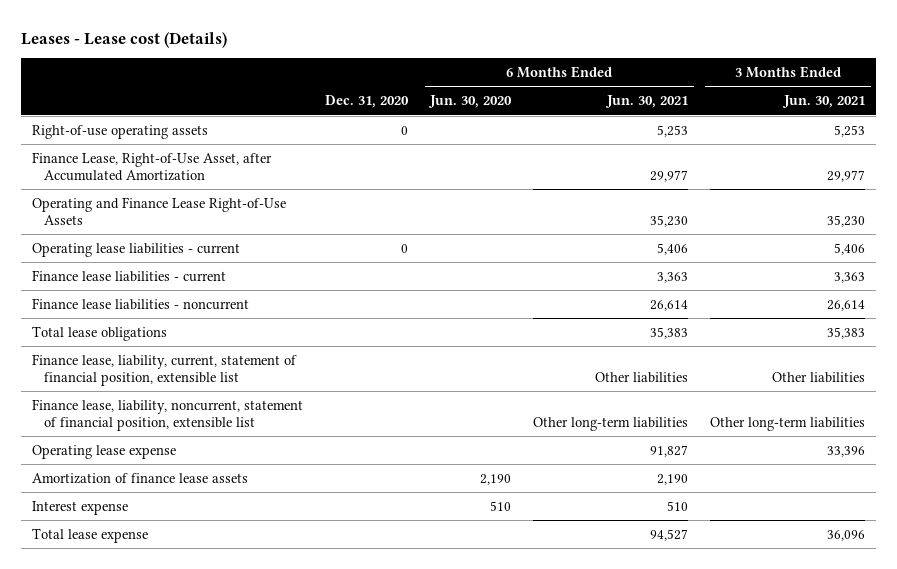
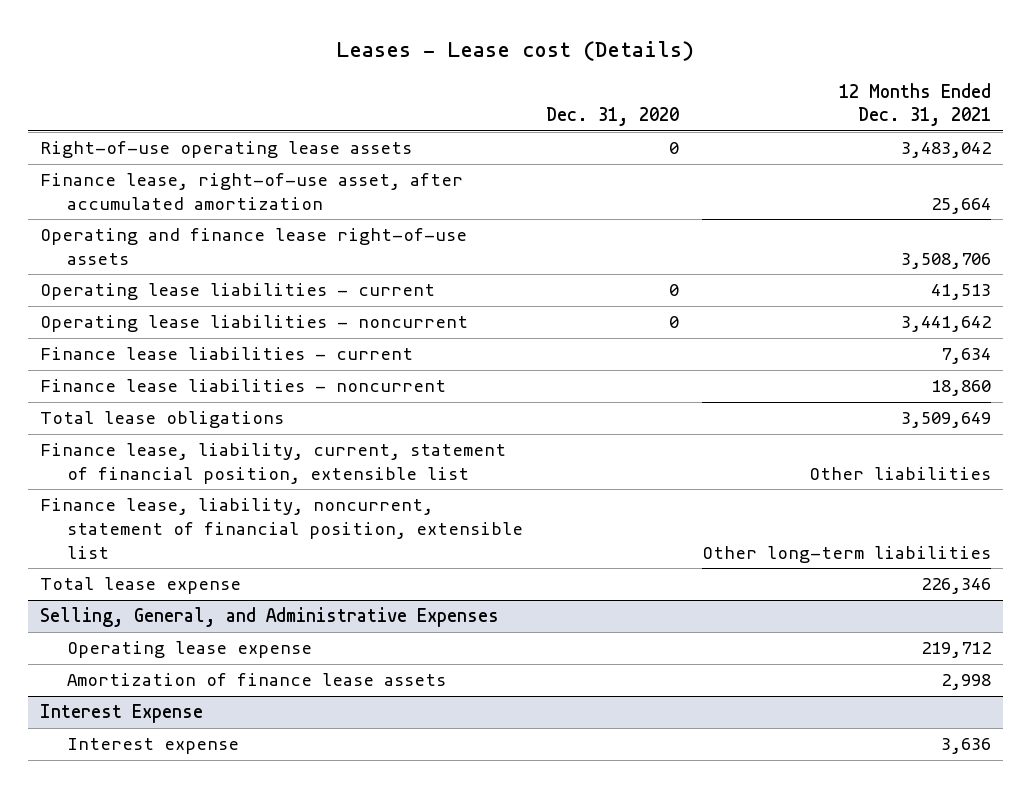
- | Dec. 31, 2020 | 6 Months Ended Jun. 30, 2020 | 6 Months Ended Jun. 30, 2021 | 3 Months Ended Jun. 30, 2021
+ | Dec. 31, 2020 | 12 Months Ended Dec. 31, 2021
- Right-of-use operating assets | 0 | | 5,253 | 5,253
- Finance Lease, Right-of-Use Asset, after Accumulated Amortization | | | 29,977 | 29,977
- Operating and Finance Lease Right-of-Use Assets | | | 35,230 | 35,230
+ Right-of-use operating lease assets | 0 | 3,483,042
+ Finance lease, right-of-use asset, after accumulated amortization | | 25,664
+ Operating and finance lease right-of-use assets | | 3,508,706
+ Operating lease liabilities - noncurrent | 0 | 3,441,642
- Operating lease expense | | | 91,827 | 33,396
- Amortization of finance lease assets | | 2,190 | 2,190 |
- Interest expense | | 510 | 510 |
+ Selling, General, and Administrative Expenses
+ Operating lease expense | | 219,712
+ Amortization of finance lease assets | | 2,998
+ Interest Expense
+ Interest expense | | 3,636

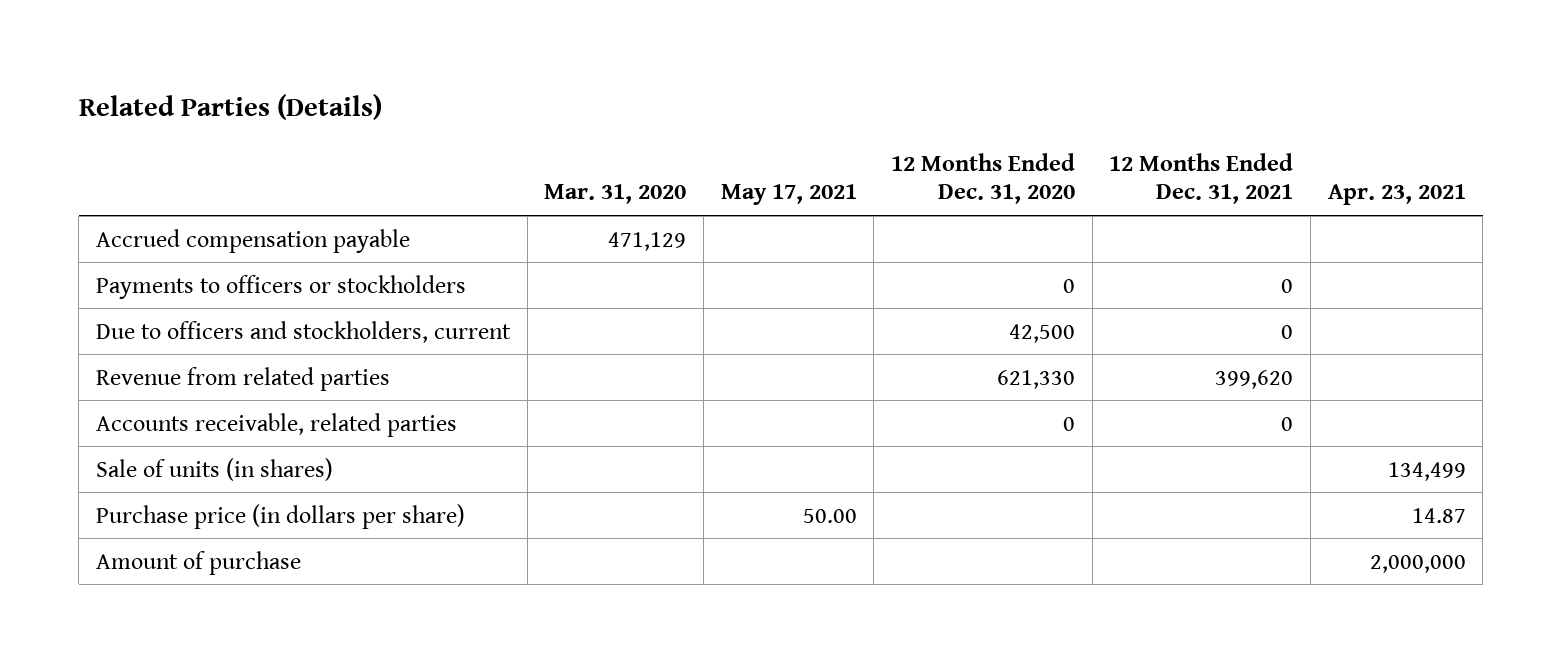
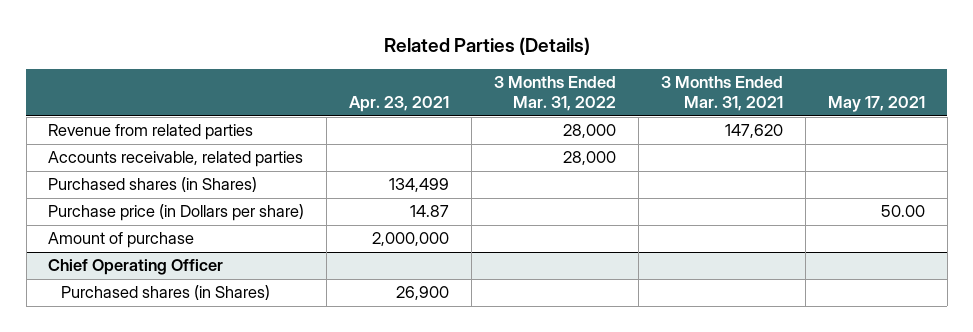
- | Mar. 31, 2020 | May 17, 2021 | 12 Months Ended Dec. 31, 2020 | 12 Months Ended Dec. 31, 2021 | Apr. 23, 2021
+ | Apr. 23, 2021 | 3 Months Ended Mar. 31, 2022 | 3 Months Ended Mar. 31, 2021 | May 17, 2021
- Accrued compensation payable | 471,129 | | | |
- Payments to officers or stockholders | | | 0 | 0 |
- Due to officers and stockholders, current | | | 42,500 | 0 |
- Sale of units (in shares) | | | | | 134,499
- Purchase price (in dollars per share) | | 50.00 | | | 14.87
+ Purchased shares (in Shares) | 134,499 | | |
+ Purchase price (in Dollars per share) | 14.87 | | | 50.00
+ Chief Operating Officer
+ Purchased shares (in Shares) | 26,900 | | |

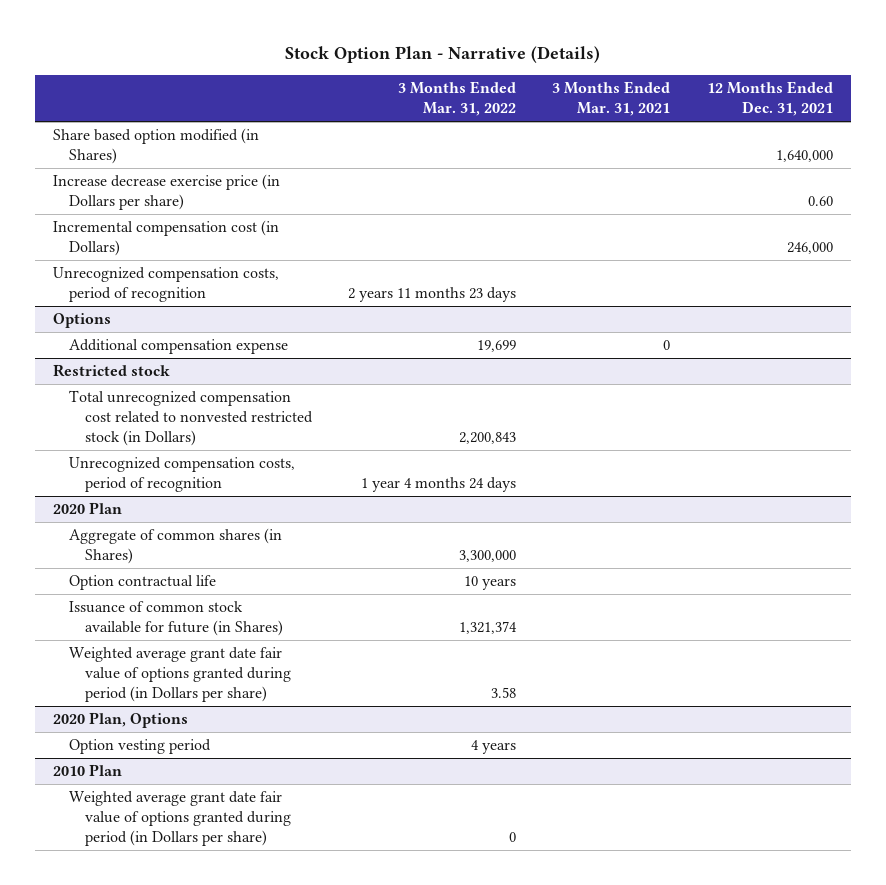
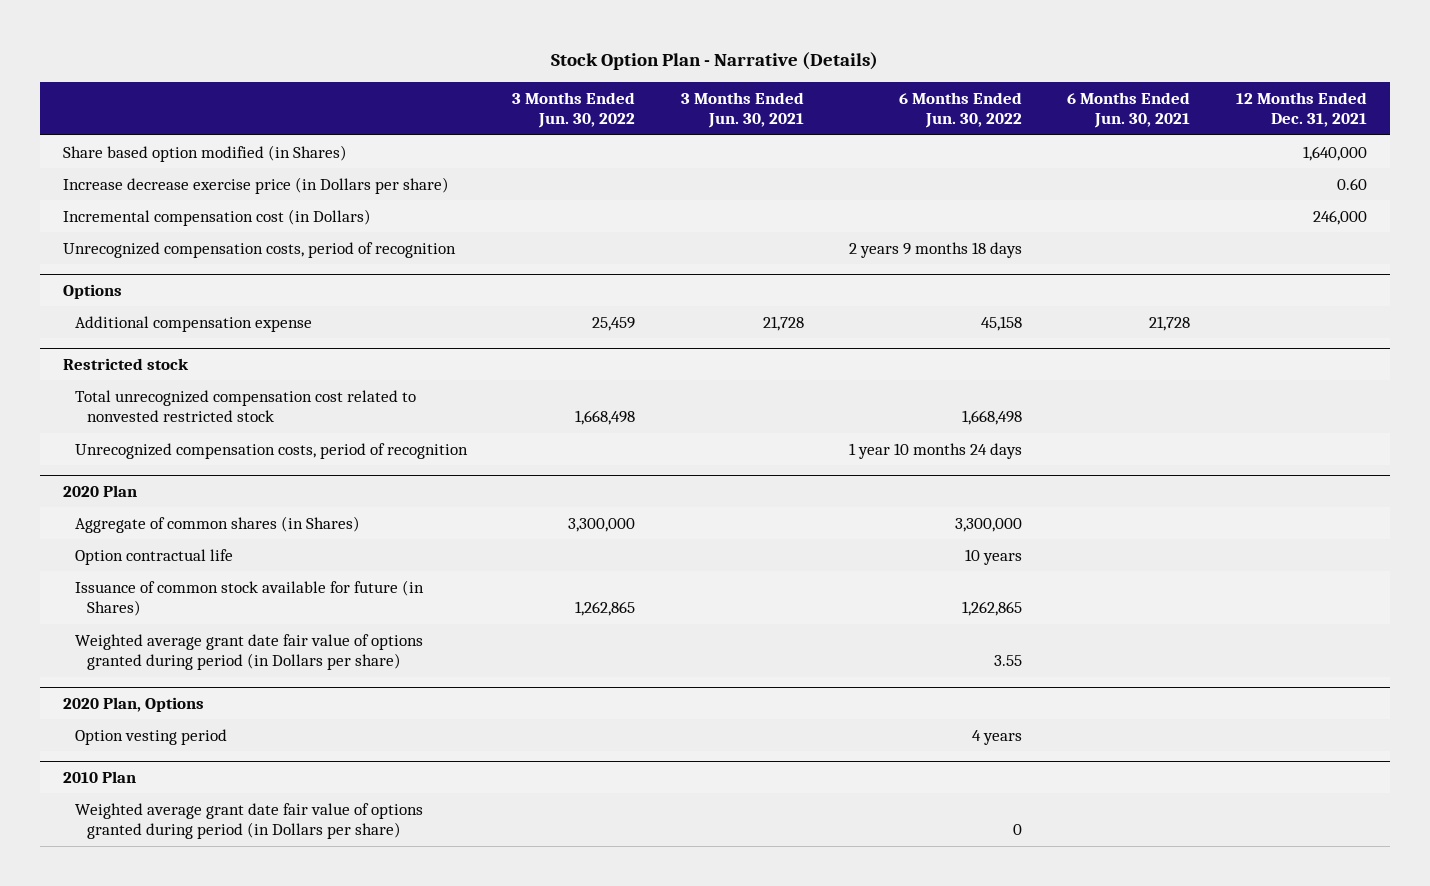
- | 3 Months Ended Mar. 31, 2022 | 3 Months Ended Mar. 31, 2021 | 12 Months Ended Dec. 31, 2021
+ | 3 Months Ended Jun. 30, 2022 | 3 Months Ended Jun. 30, 2021 | 6 Months Ended Jun. 30, 2022 | 6 Months Ended Jun. 30, 2021 | 12 Months Ended Dec. 31, 2021
@ Restricted stock
- Total unrecognized compensation cost related to nonvested restricted stock (in Dollars) | 2,200,843 | |
+ Total unrecognized compensation cost related to nonvested restricted stock | 1,668,498 | | 1,668,498 | |

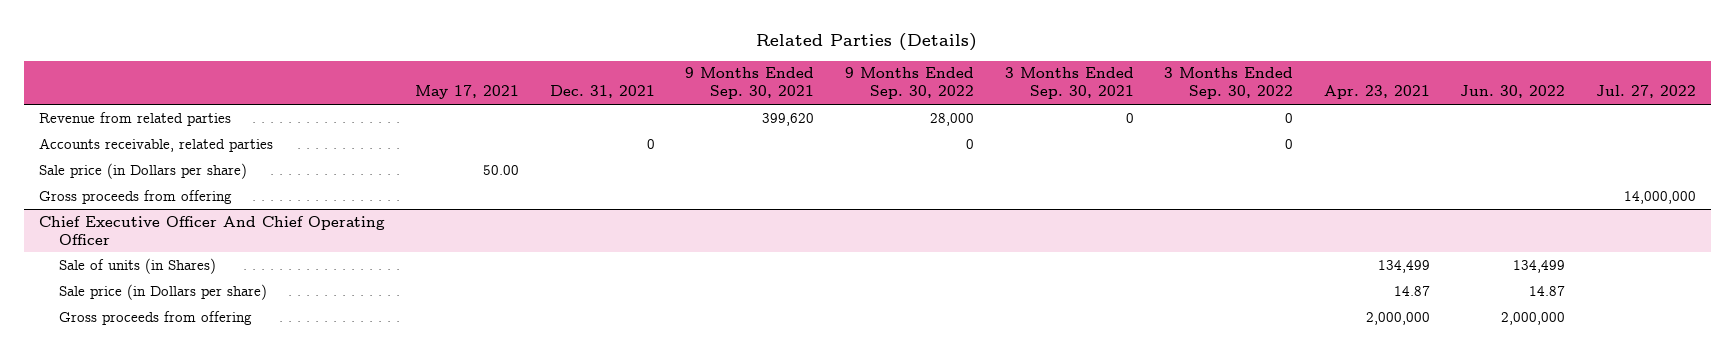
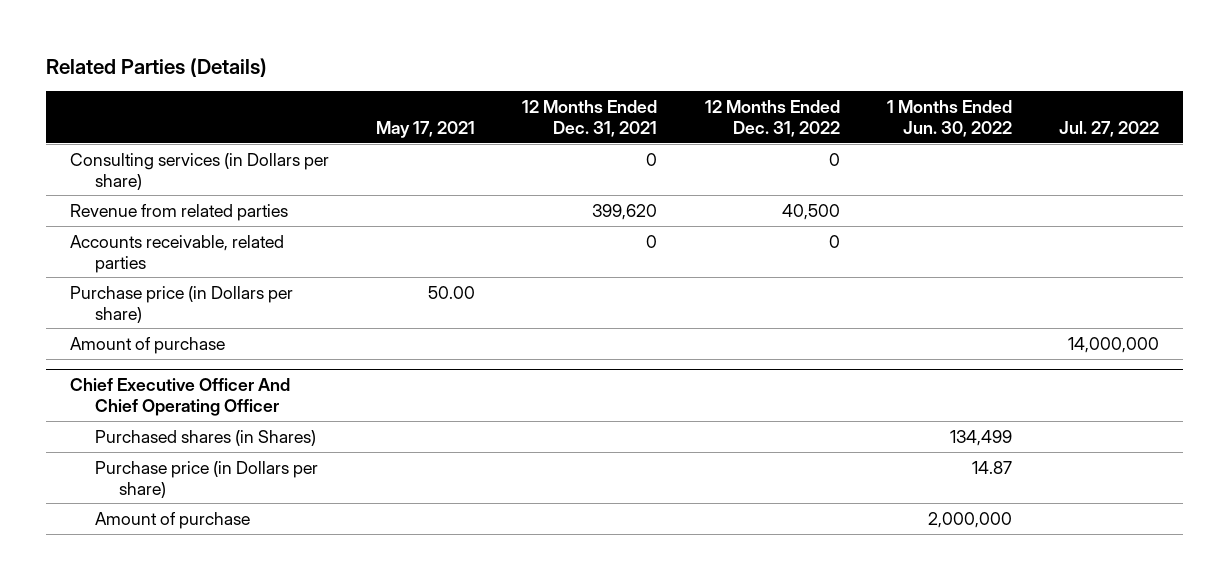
- | May 17, 2021 | Dec. 31, 2021 | 9 Months Ended Sep. 30, 2021 | 9 Months Ended Sep. 30, 2022 | 3 Months Ended Sep. 30, 2021 | 3 Months Ended Sep. 30, 2022 | Apr. 23, 2021 | Jun. 30, 2022 | Jul. 27, 2022
+ | May 17, 2021 | 12 Months Ended Dec. 31, 2021 | 12 Months Ended Dec. 31, 2022 | 1 Months Ended Jun. 30, 2022 | Jul. 27, 2022
+ Consulting services (in Dollars per share) | | 0 | 0 | |
- Sale price (in Dollars per share) | 50.00 | | | | | | | |
- Gross proceeds from offering | | | | | | | | | 14,000,000
+ Purchase price (in Dollars per share) | 50.00 | | | |
+ Amount of purchase | | | | | 14,000,000
@ Chief Executive Officer And Chief Operating Officer
- Sale of units (in Shares) | | | | | | | 134,499 | 134,499 |
- Sale price (in Dollars per share) | | | | | | | 14.87 | 14.87 |
- Gross proceeds from offering | | | | | | | 2,000,000 | 2,000,000 |
+ Purchased shares (in Shares) | | | | 134,499 |
+ Purchase price (in Dollars per share) | | | | 14.87 |
+ Amount of purchase | | | | 2,000,000 |

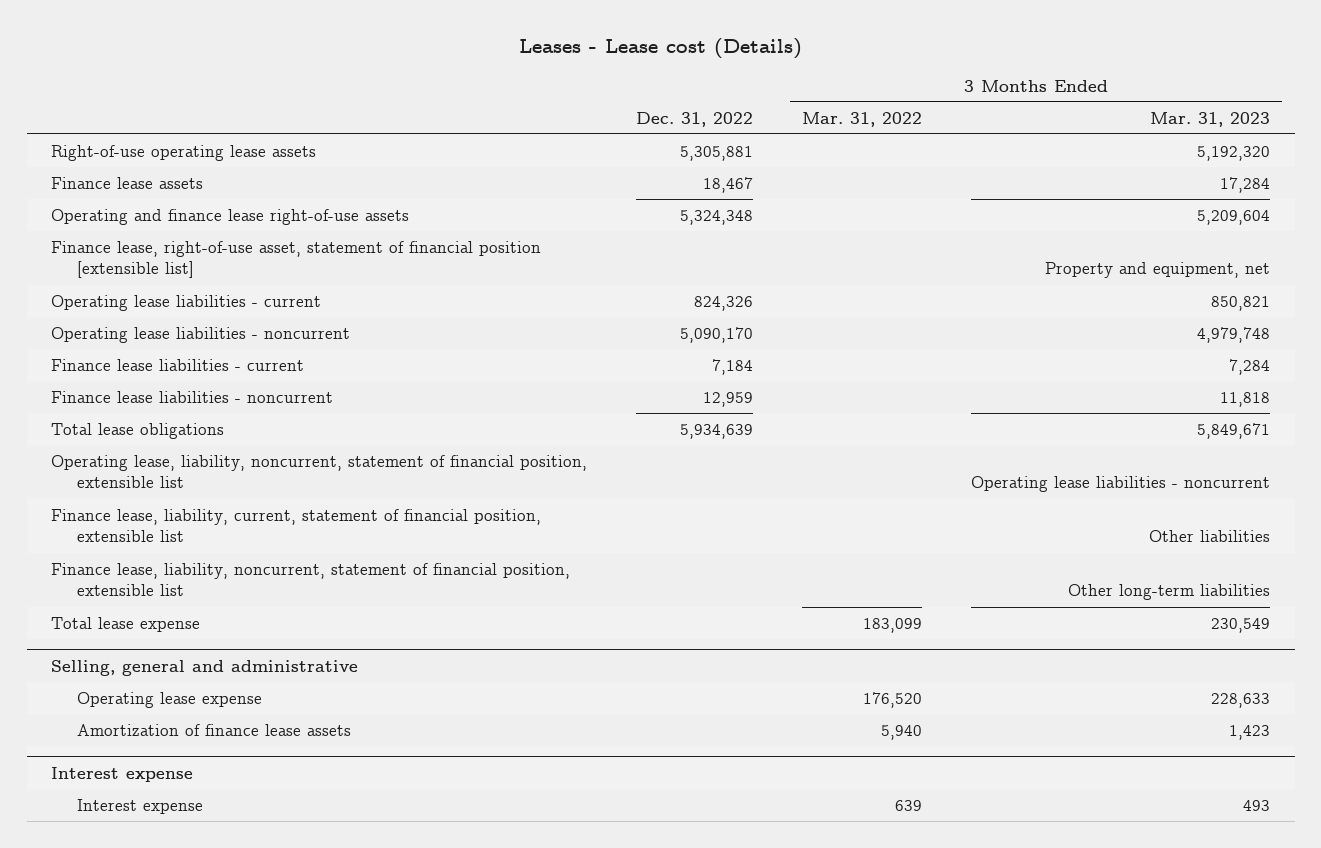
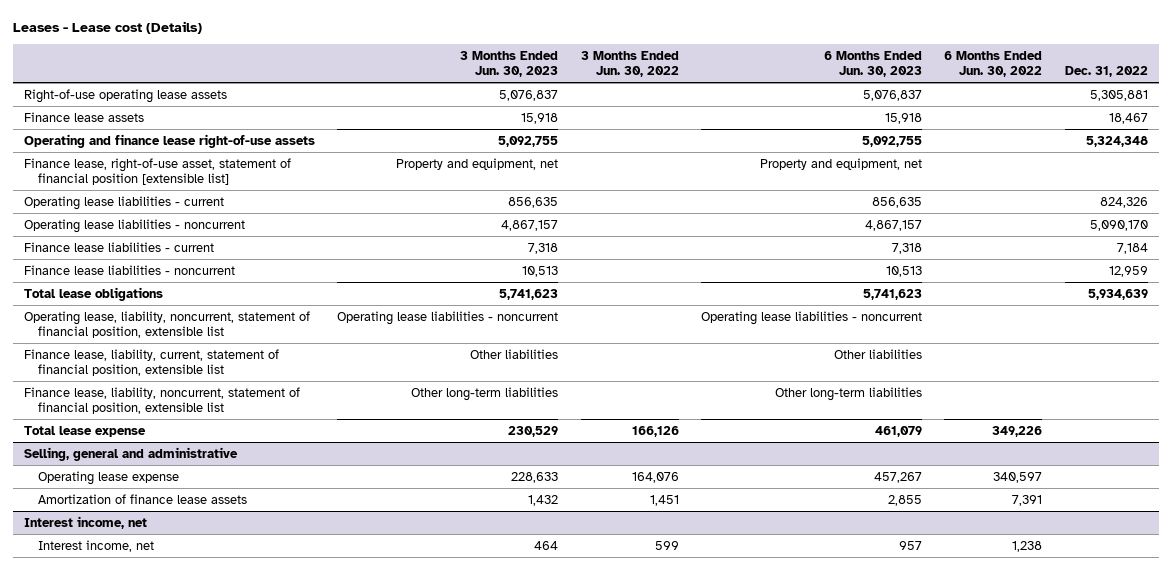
- | Dec. 31, 2022 | 3 Months Ended Mar. 31, 2022 | 3 Months Ended Mar. 31, 2023
+ | 3 Months Ended Jun. 30, 2023 | 3 Months Ended Jun. 30, 2022 | 6 Months Ended Jun. 30, 2023 | 6 Months Ended Jun. 30, 2022 | Dec. 31, 2022
- Interest expense
- Interest expense | | 639 | 493
+ Interest income, net
+ Interest income, net | 464 | 599 | 957 | 1,238 |

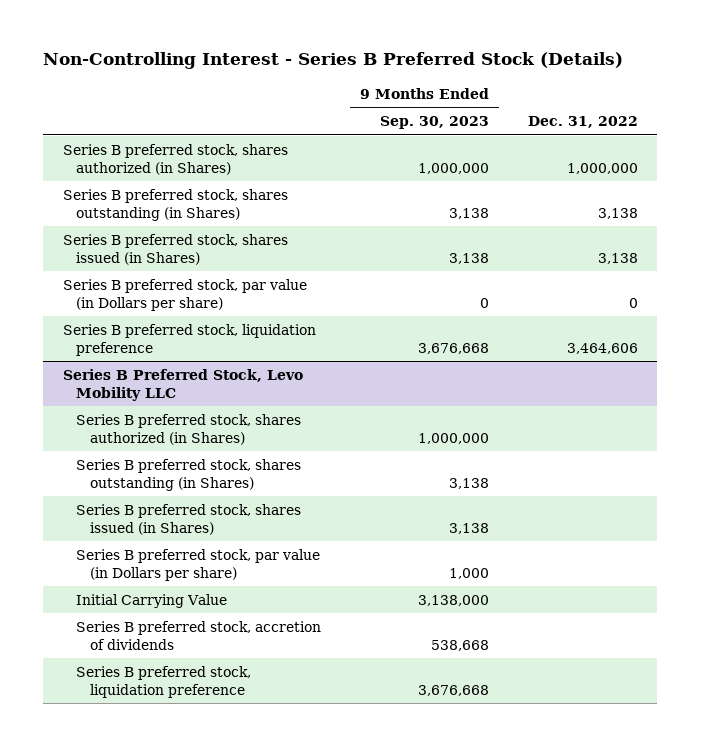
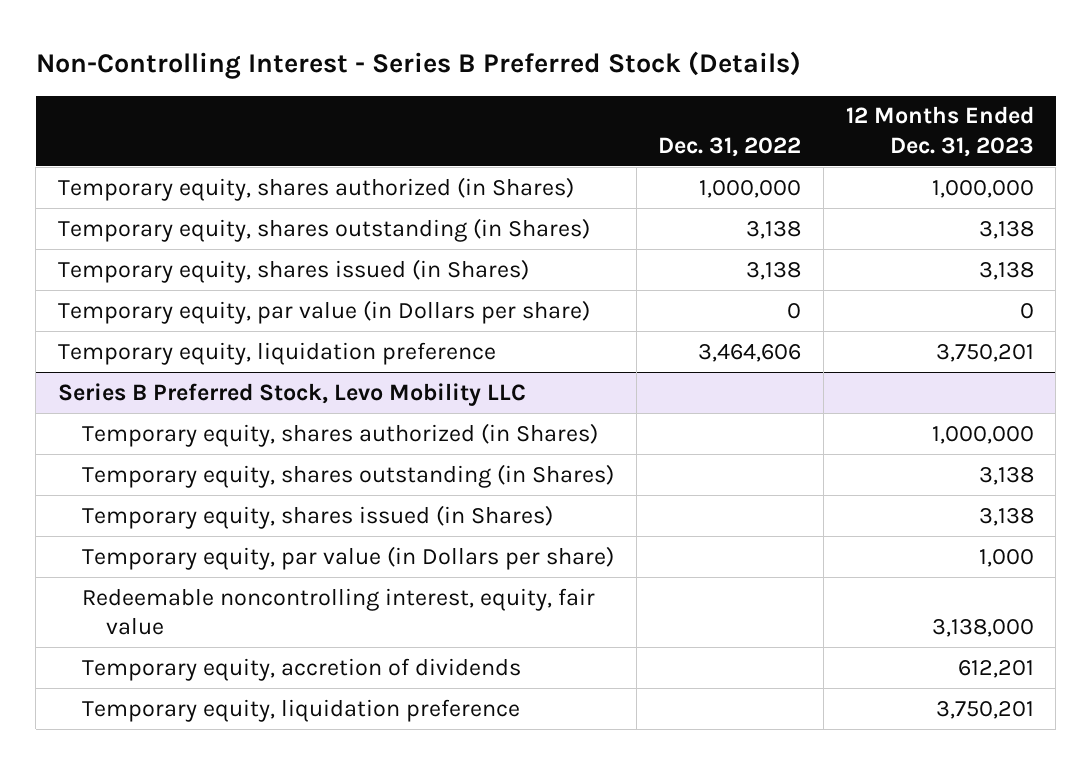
- | 9 Months Ended Sep. 30, 2023 | Dec. 31, 2022
+ | Dec. 31, 2022 | 12 Months Ended Dec. 31, 2023
- Series B preferred stock, shares authorized (in Shares) | 1,000,000 | 1,000,000
- Series B preferred stock, shares outstanding (in Shares) | 3,138 | 3,138
- Series B preferred stock, shares issued (in Shares) | 3,138 | 3,138
- Series B preferred stock, par value (in Dollars per share) | 0 | 0
- Series B preferred stock, liquidation preference | 3,676,668 | 3,464,606
+ Temporary equity, shares authorized (in Shares) | 1,000,000 | 1,000,000
+ Temporary equity, shares outstanding (in Shares) | 3,138 | 3,138
+ Temporary equity, shares issued (in Shares) | 3,138 | 3,138
+ Temporary equity, par value (in Dollars per share) | 0 | 0
+ Temporary equity, liquidation preference | 3,464,606 | 3,750,201
@ Series B Preferred Stock, Levo Mobility LLC
- Series B preferred stock, shares authorized (in Shares) | 1,000,000 |
- Series B preferred stock, shares outstanding (in Shares) | 3,138 |
- Series B preferred stock, shares issued (in Shares) | 3,138 |
- Series B preferred stock, par value (in Dollars per share) | 1,000 |
- Initial Carrying Value | 3,138,000 |
- Series B preferred stock, accretion of dividends | 538,668 |
- Series B preferred stock, liquidation preference | 3,676,668 |
+ Temporary equity, shares authorized (in Shares) | | 1,000,000
+ Temporary equity, shares outstanding (in Shares) | | 3,138
+ Temporary equity, shares issued (in Shares) | | 3,138
+ Temporary equity, par value (in Dollars per share) | | 1,000
+ Redeemable noncontrolling interest, equity, fair value | | 3,138,000
+ Temporary equity, accretion of dividends | | 612,201
+ Temporary equity, liquidation preference | | 3,750,201

